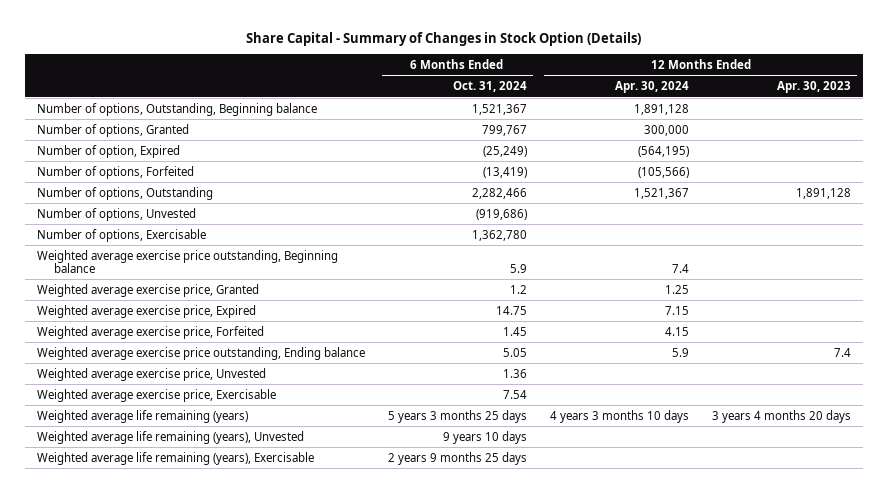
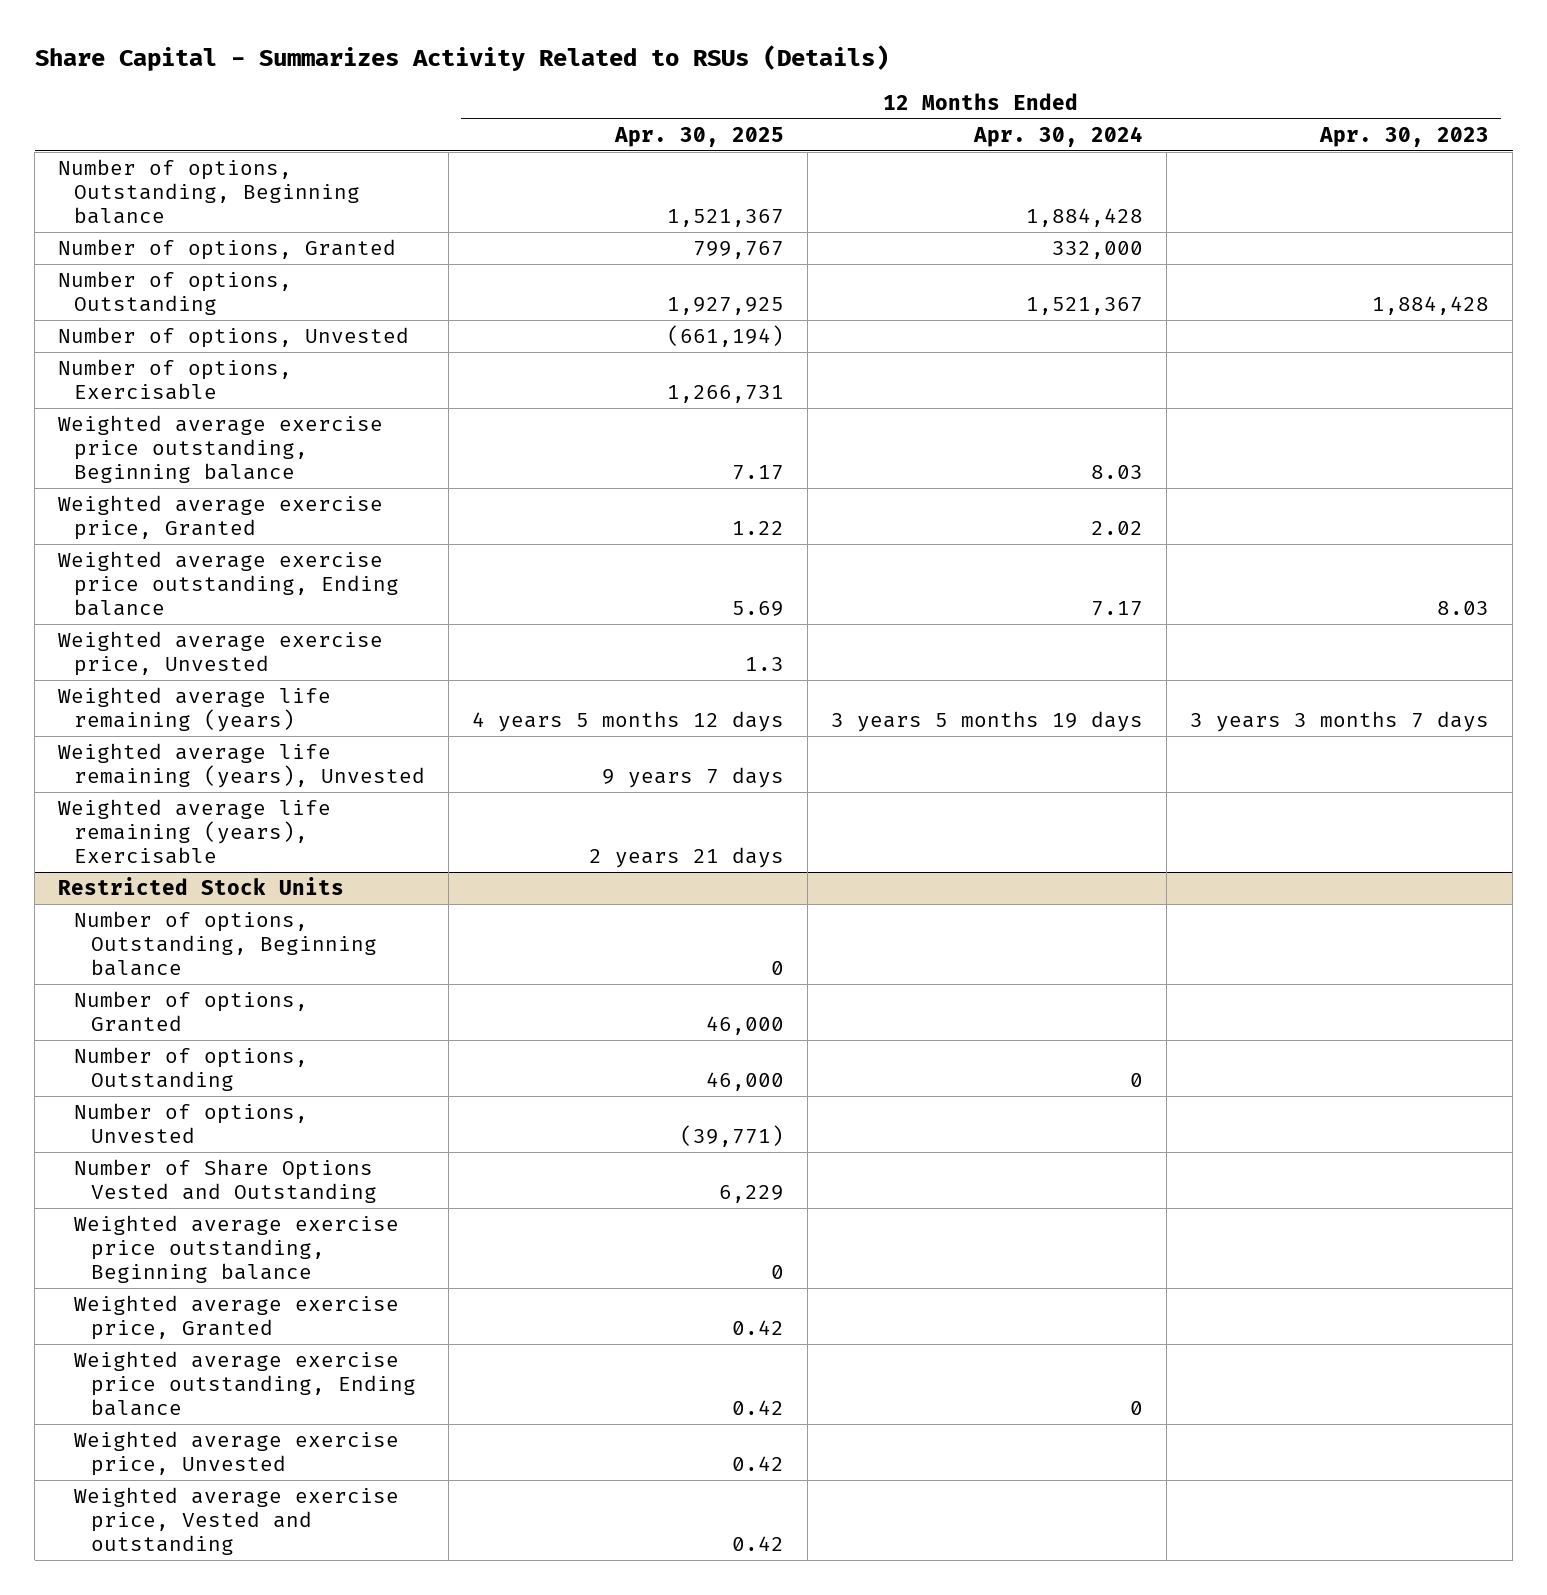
- Share Capital - Summary of Changes in Stock Option (Details)
+ Share Capital - Summarizes Activity Related to RSUs (Details)
- | 6 Months Ended Oct. 31, 2024 | 12 Months Ended Apr. 30, 2024 | 12 Months Ended Apr. 30, 2023
+ | 12 Months Ended Apr. 30, 2025 | 12 Months Ended Apr. 30, 2024 | 12 Months Ended Apr. 30, 2023
- Number of options, Outstanding, Beginning balance | 1,521,367 | 1,891,128 |
- Number of options, Granted | 799,767 | 300,000 |
- Number of option, Expired | (25,249) | (564,195) |
- Number of options, Forfeited | (13,419) | (105,566) |
- Number of options, Outstanding | 2,282,466 | 1,521,367 | 1,891,128
+ Number of options, Outstanding, Beginning balance | 1,521,367 | 1,884,428 |
+ Number of options, Granted | 799,767 | 332,000 |
+ Number of options, Outstanding | 1,927,925 | 1,521,367 | 1,884,428
- Weighted average exercise price outstanding, Beginning balance | 5.9 | 7.4 |
- Weighted average exercise price, Granted | 1.2 | 1.25 |
- Weighted average exercise price, Expired | 14.75 | 7.15 |
- Weighted average exercise price, Forfeited | 1.45 | 4.15 |
- Weighted average exercise price outstanding, Ending balance | 5.05 | 5.9 | 7.4
+ Weighted average exercise price outstanding, Beginning balance | 7.17 | 8.03 |
+ Weighted average exercise price, Granted | 1.22 | 2.02 |
+ Weighted average exercise price outstanding, Ending balance | 5.69 | 7.17 | 8.03
- Weighted average exercise price, Exercisable | 7.54 | |
- Weighted average life remaining (years) | 5 years 3 months 25 days | 4 years 3 months 10 days | 3 years 4 months 20 days
+ Weighted average life remaining (years) | 4 years 5 months 12 days | 3 years 5 months 19 days | 3 years 3 months 7 days
+ Restricted Stock Units
+ Number of options, Outstanding, Beginning balance | 0 | |
+ Number of options, Granted | 46,000 | |
+ Number of options, Outstanding | 46,000 | 0 |
+ Number of options, Unvested | (39,771) | |
+ Number of Share Options Vested and Outstanding | 6,229 | |
+ Weighted average exercise price outstanding, Beginning balance | 0 | |
+ Weighted average exercise price, Granted | 0.42 | |
+ Weighted average exercise price outstanding, Ending balance | 0.42 | 0 |
+ Weighted average exercise price, Unvested | 0.42 | |
+ Weighted average exercise price, Vested and outstanding | 0.42 | |

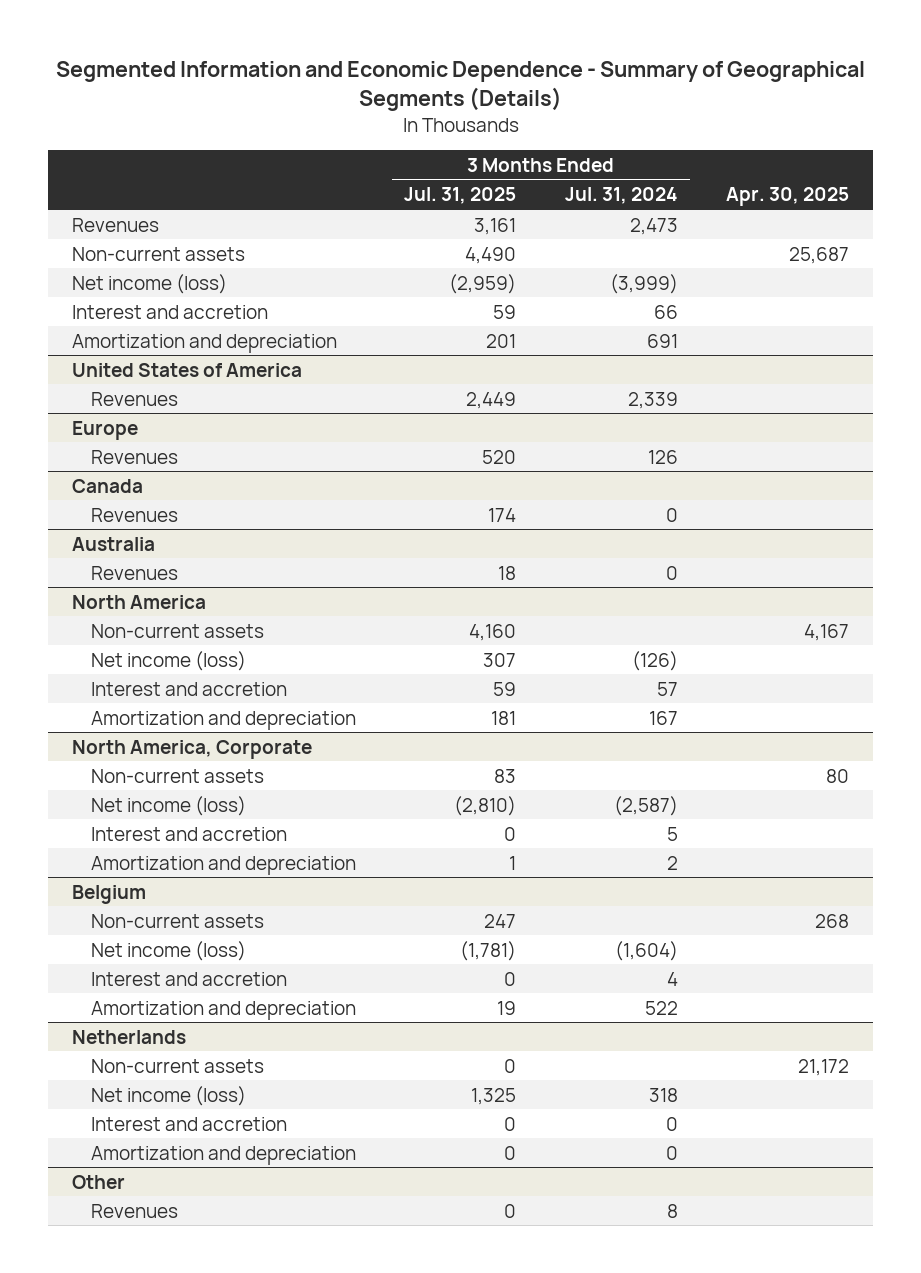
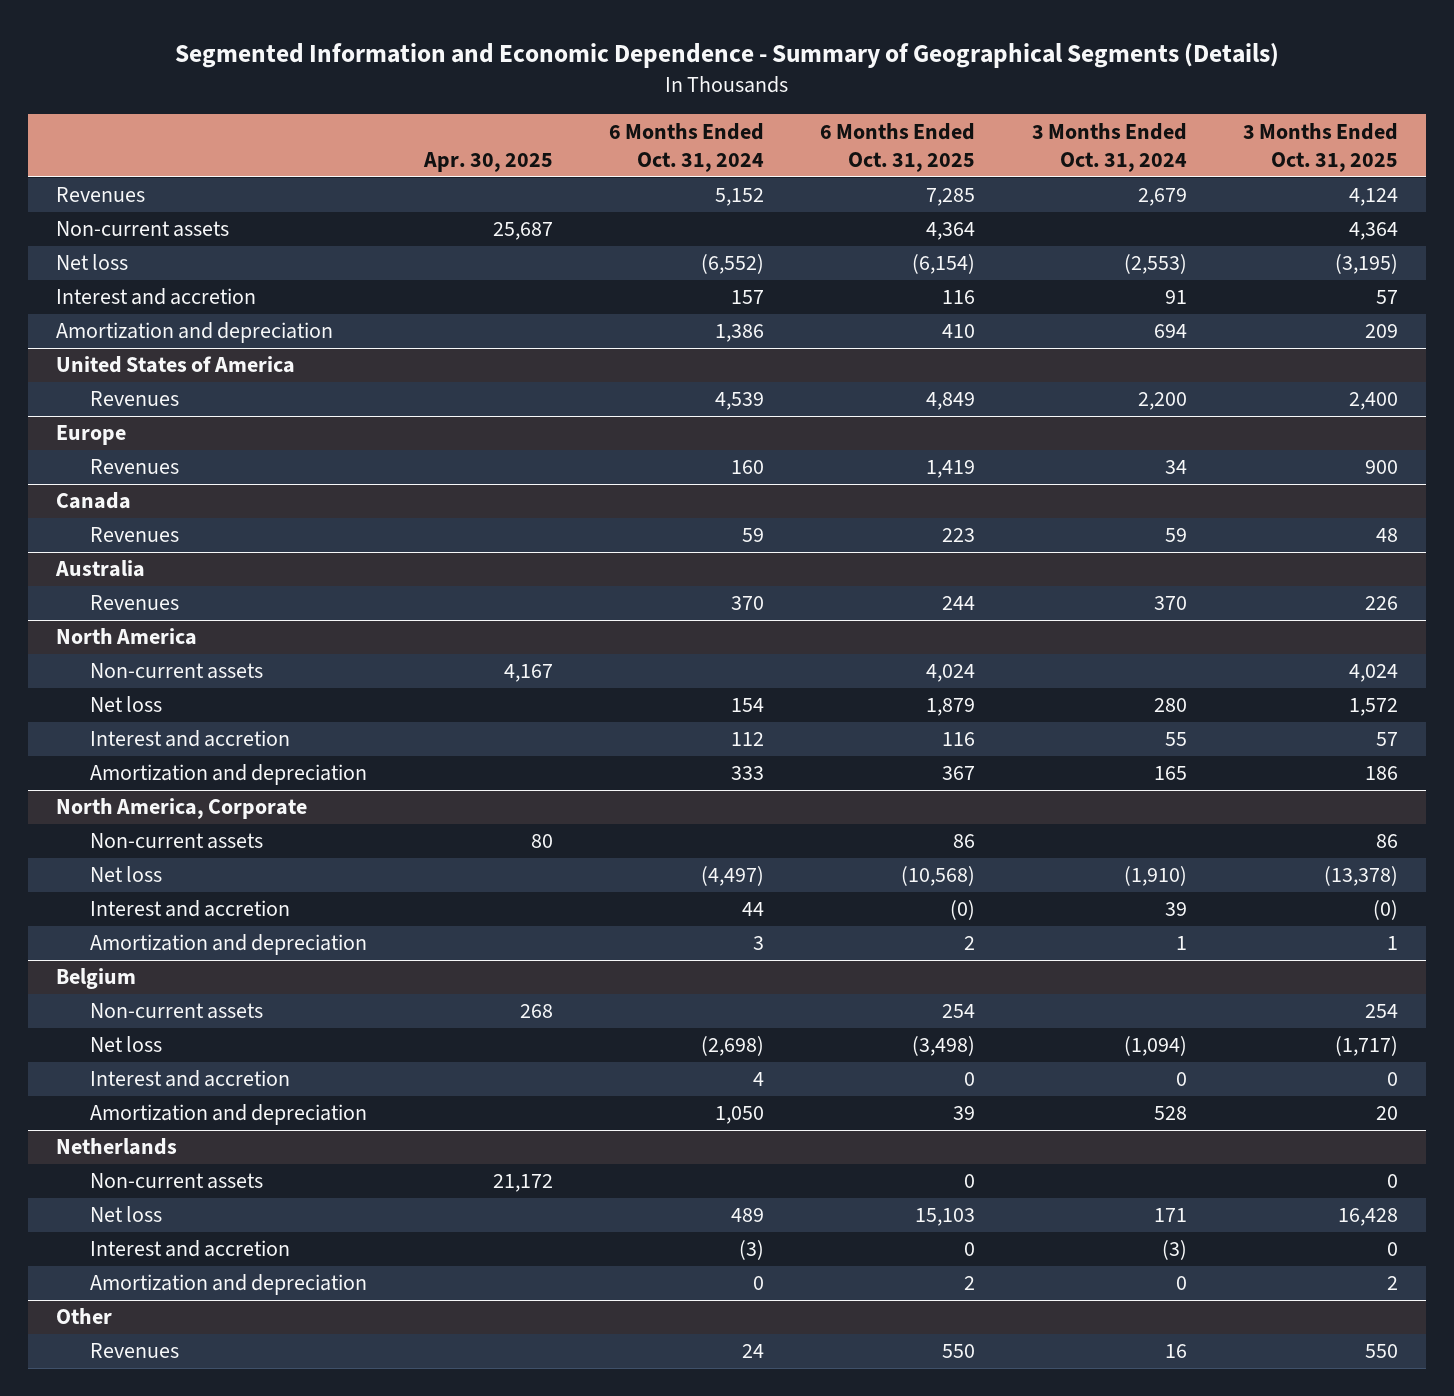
- | 3 Months Ended Jul. 31, 2025 | 3 Months Ended Jul. 31, 2024 | Apr. 30, 2025
+ | Apr. 30, 2025 | 6 Months Ended Oct. 31, 2024 | 6 Months Ended Oct. 31, 2025 | 3 Months Ended Oct. 31, 2024 | 3 Months Ended Oct. 31, 2025
- Net income (loss) | (2,959) | (3,999) |
+ Net loss | | (6,552) | (6,154) | (2,553) | (3,195)
@ North America
- Net income (loss) | 307 | (126) |
+ Net loss | | 154 | 1,879 | 280 | 1,572
@ North America, Corporate
- Net income (loss) | (2,810) | (2,587) |
+ Net loss | | (4,497) | (10,568) | (1,910) | (13,378)
@ Belgium
- Net income (loss) | (1,781) | (1,604) |
+ Net loss | | (2,698) | (3,498) | (1,094) | (1,717)
@ Netherlands
- Net income (loss) | 1,325 | 318 |
+ Net loss | | 489 | 15,103 | 171 | 16,428

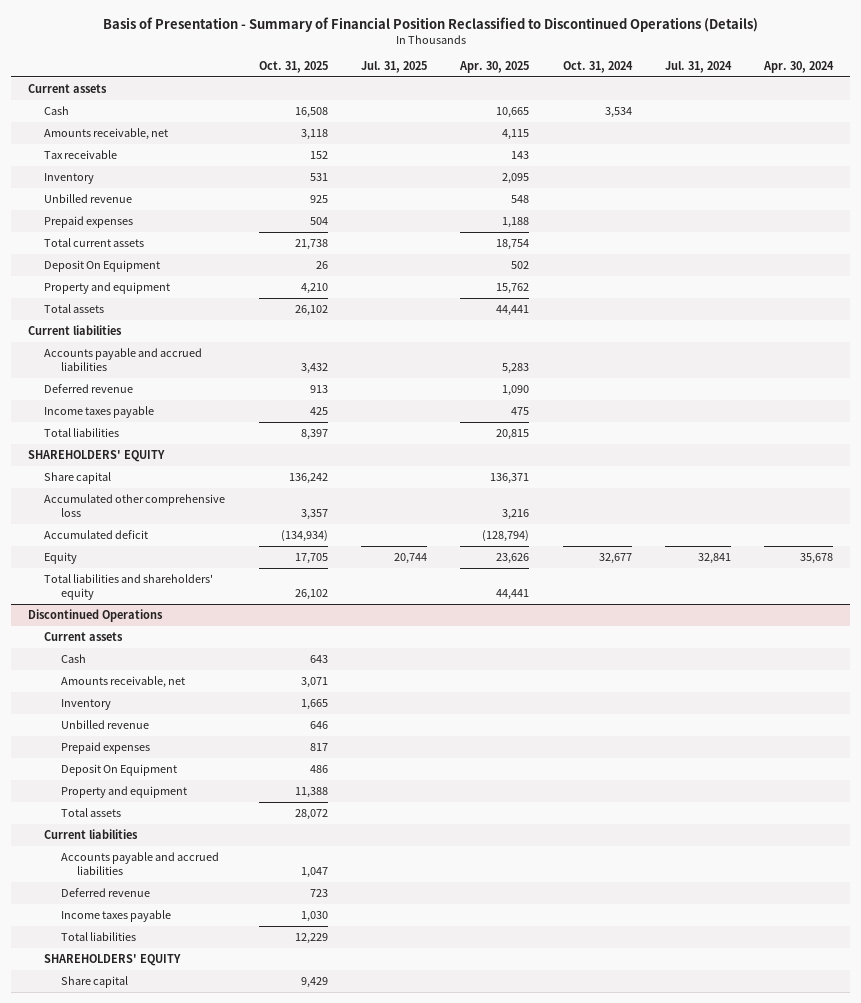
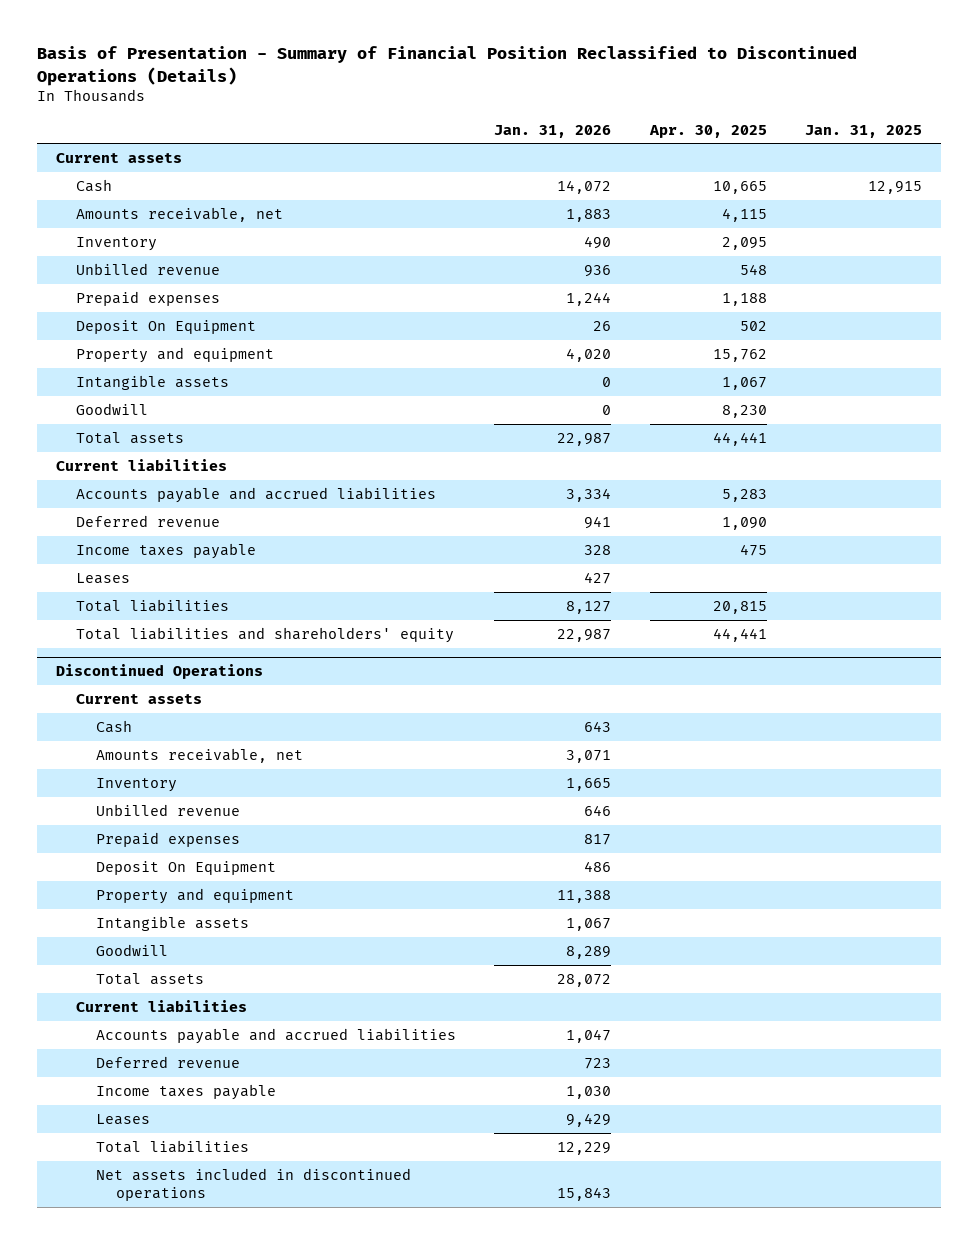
- | Oct. 31, 2025 | Jul. 31, 2025 | Apr. 30, 2025 | Oct. 31, 2024 | Jul. 31, 2024 | Apr. 30, 2024
+ | Jan. 31, 2026 | Apr. 30, 2025 | Jan. 31, 2025
- Tax receivable | 152 | | 143 | | |
- Total current assets | 21,738 | | 18,754 | | |
+ Intangible assets | 0 | 1,067 |
+ Goodwill | 0 | 8,230 |
+ Leases | 427 | |
- SHAREHOLDERS' EQUITY
- Share capital | 136,242 | | 136,371 | | |
- Accumulated other comprehensive loss | 3,357 | | 3,216 | | |
- Accumulated deficit | (134,934) | | (128,794) | | |
- Equity | 17,705 | 20,744 | 23,626 | 32,677 | 32,841 | 35,678
@ Discontinued Operations
+ Intangible assets | 1,067 | |
+ Goodwill | 8,289 | |
+ Leases | 9,429 | |
- SHAREHOLDERS' EQUITY
- Share capital | 9,429 | | | | |
+ Net assets included in discontinued operations | 15,843 | |

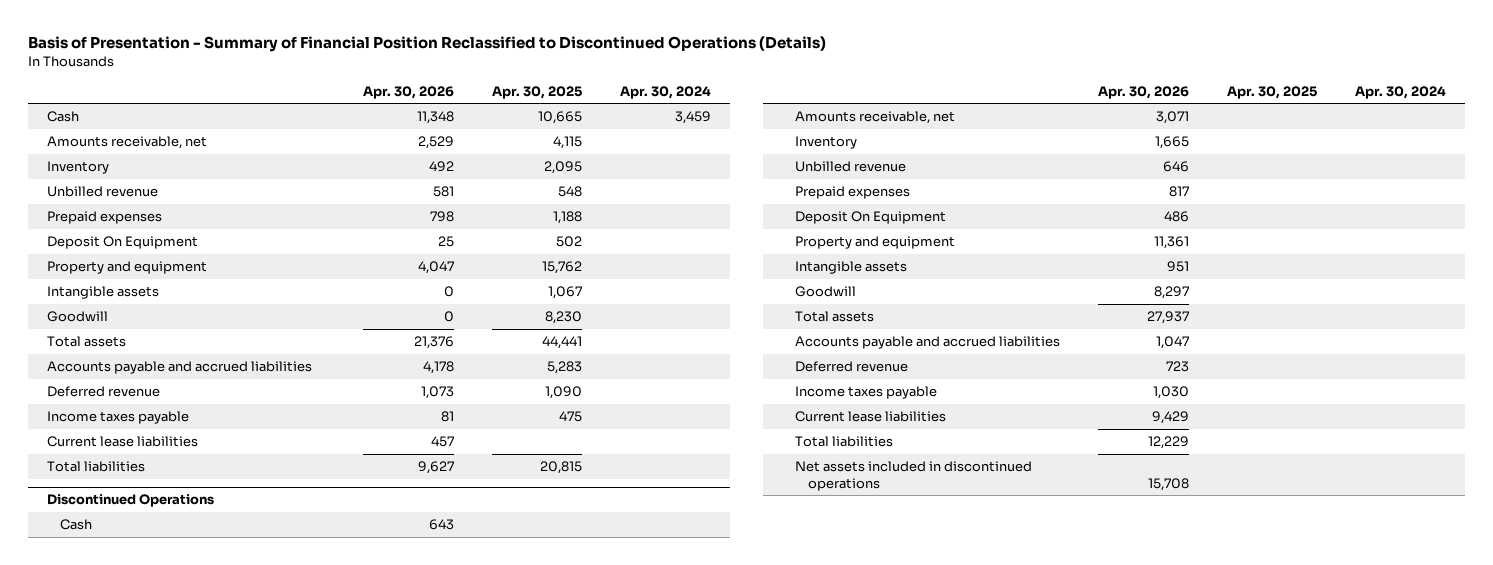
- | Jan. 31, 2026 | Apr. 30, 2025 | Jan. 31, 2025
+ | Apr. 30, 2026 | Apr. 30, 2025 | Apr. 30, 2024
- Current assets
- Current liabilities
- Leases | 427 | |
+ Current lease liabilities | 457 | |
- Total liabilities and shareholders' equity | 22,987 | 44,441 |
@ Discontinued Operations
- Current assets
- Current liabilities
- Leases | 9,429 | |
+ Current lease liabilities | 9,429 | |

